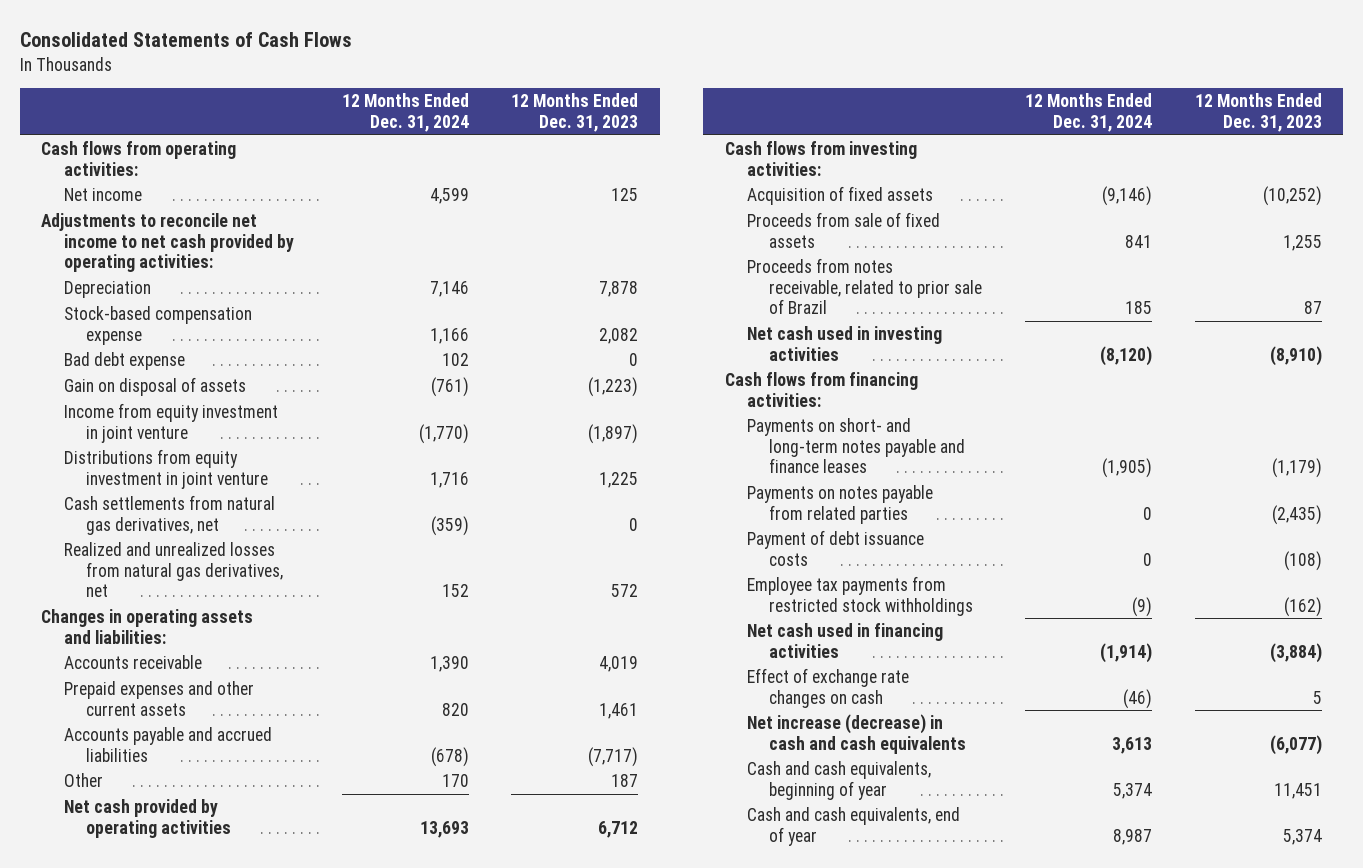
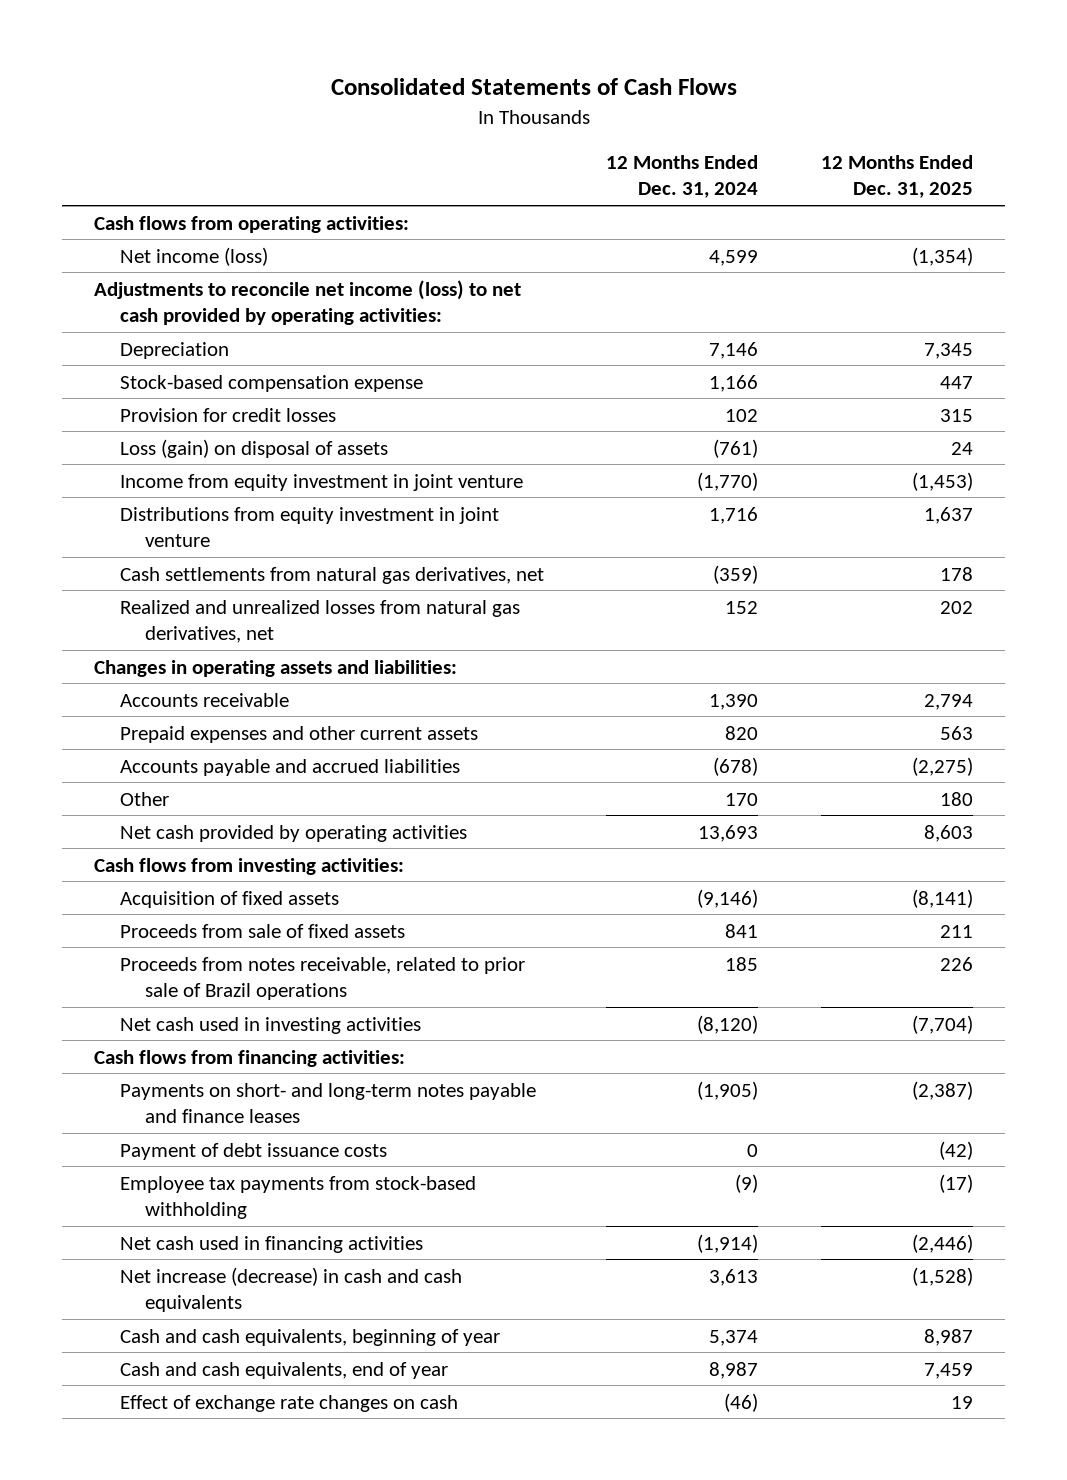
- | 12 Months Ended Dec. 31, 2024 | 12 Months Ended Dec. 31, 2023
+ | 12 Months Ended Dec. 31, 2024 | 12 Months Ended Dec. 31, 2025
- Net income | 4,599 | 125
- Adjustments to reconcile net income to net cash provided by operating activities:
+ Net income (loss) | 4,599 | (1,354)
+ Adjustments to reconcile net income (loss) to net cash provided by operating activities:
- Bad debt expense | 102 | 0
- Gain on disposal of assets | (761) | (1,223)
+ Provision for credit losses | 102 | 315
+ Loss (gain) on disposal of assets | (761) | 24
- Proceeds from notes receivable, related to prior sale of Brazil | 185 | 87
+ Proceeds from notes receivable, related to prior sale of Brazil operations | 185 | 226
- Payments on notes payable from related parties | 0 | (2,435)
- Employee tax payments from restricted stock withholdings | (9) | (162)
+ Employee tax payments from stock-based withholding | (9) | (17)
moved down: Effect of exchange rate changes on cash | (46) | 19

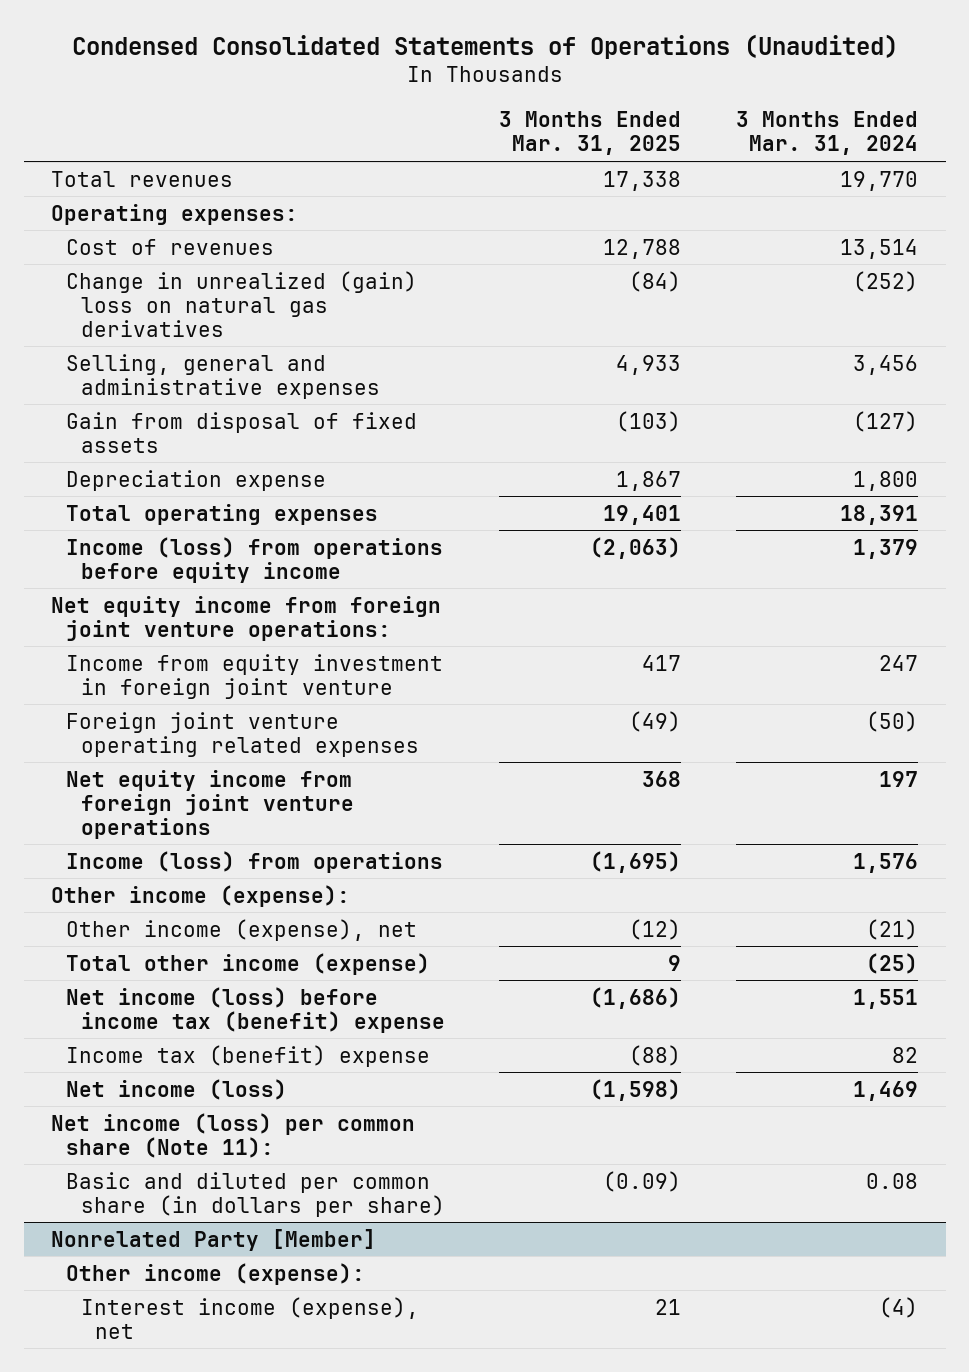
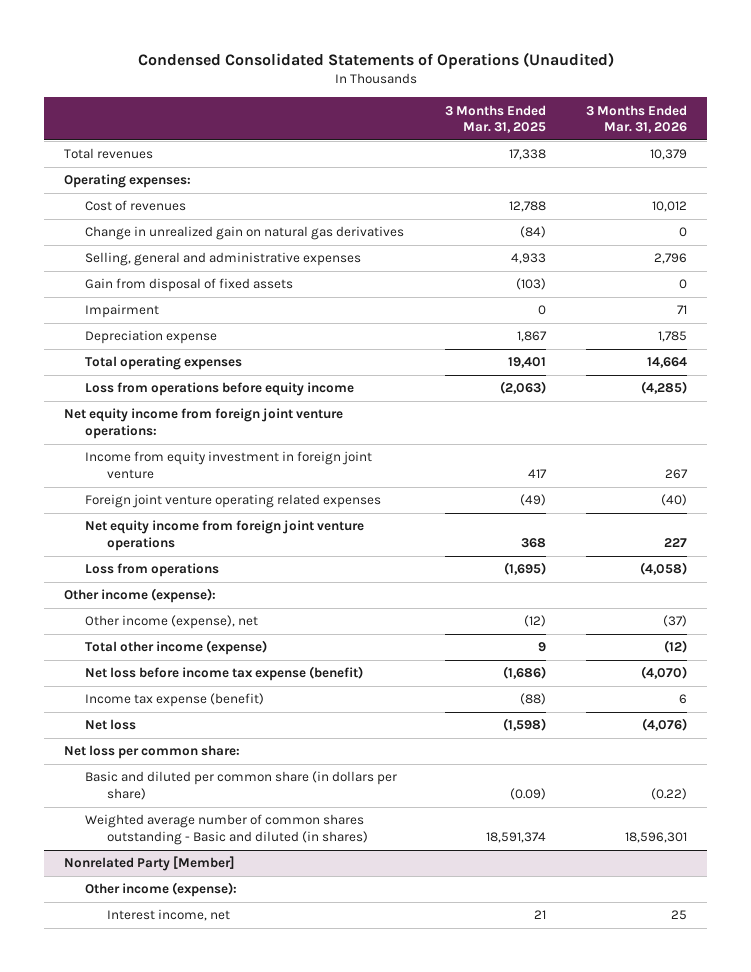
- | 3 Months Ended Mar. 31, 2025 | 3 Months Ended Mar. 31, 2024
+ | 3 Months Ended Mar. 31, 2025 | 3 Months Ended Mar. 31, 2026
- Change in unrealized (gain) loss on natural gas derivatives | (84) | (252)
+ Change in unrealized gain on natural gas derivatives | (84) | 0
+ Impairment | 0 | 71
- Income (loss) from operations before equity income | (2,063) | 1,379
+ Loss from operations before equity income | (2,063) | (4,285)
- Income (loss) from operations | (1,695) | 1,576
+ Loss from operations | (1,695) | (4,058)
- Net income (loss) before income tax (benefit) expense | (1,686) | 1,551
- Income tax (benefit) expense | (88) | 82
- Net income (loss) | (1,598) | 1,469
- Net income (loss) per common share (Note 11):
+ Net loss before income tax expense (benefit) | (1,686) | (4,070)
+ Income tax expense (benefit) | (88) | 6
+ Net loss | (1,598) | (4,076)
+ Net loss per common share:
+ Weighted average number of common shares outstanding - Basic and diluted (in shares) | 18,591,374 | 18,596,301
@ Nonrelated Party [Member]
- Interest income (expense), net | 21 | (4)
+ Interest income, net | 21 | 25

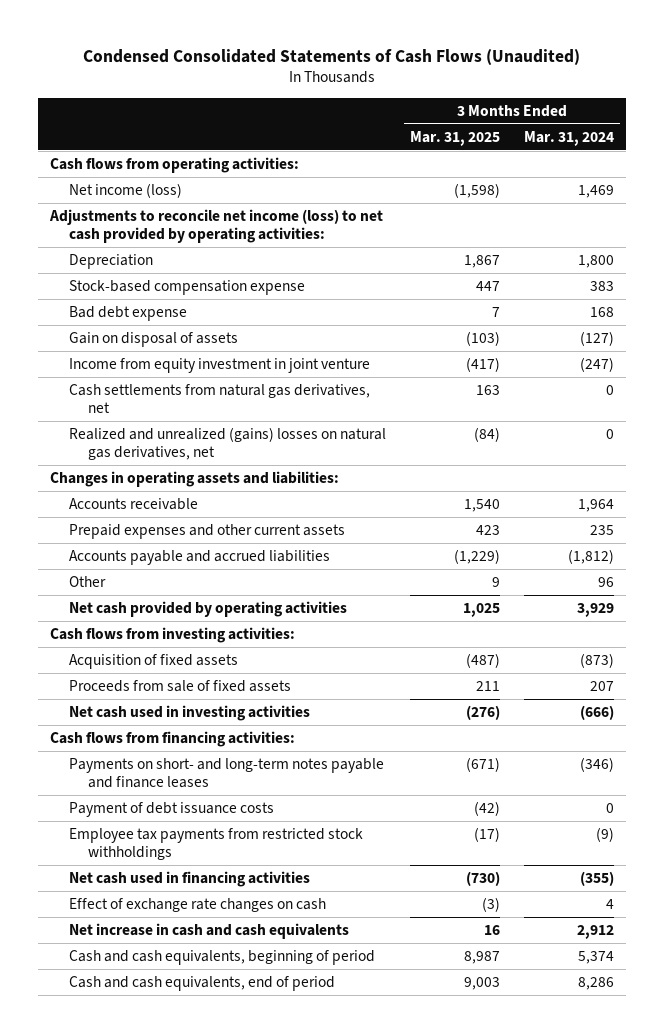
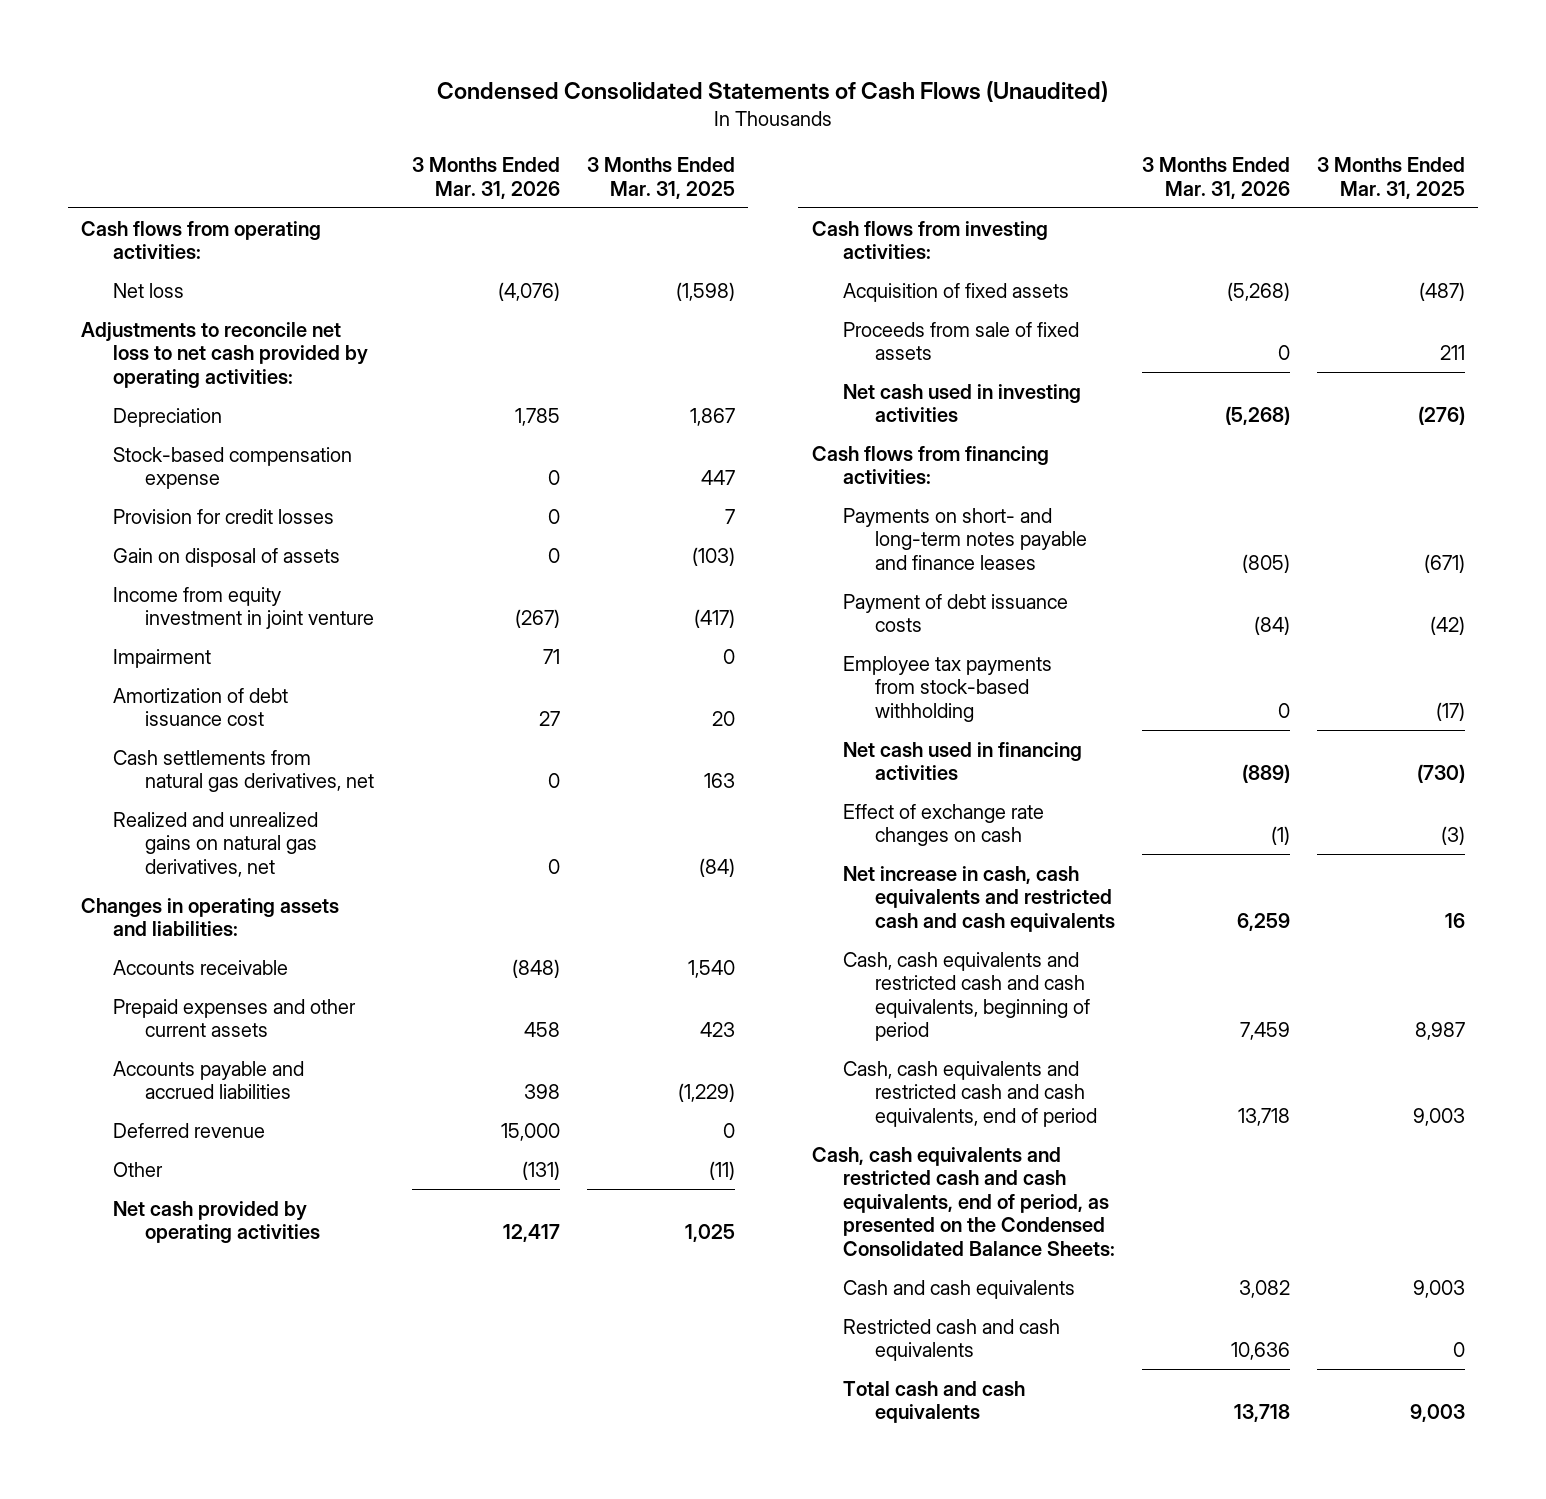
- | 3 Months Ended Mar. 31, 2025 | 3 Months Ended Mar. 31, 2024
+ | 3 Months Ended Mar. 31, 2026 | 3 Months Ended Mar. 31, 2025
- Net income (loss) | (1,598) | 1,469
- Adjustments to reconcile net income (loss) to net cash provided by operating activities:
+ Net loss | (4,076) | (1,598)
+ Adjustments to reconcile net loss to net cash provided by operating activities:
- Bad debt expense | 7 | 168
+ Provision for credit losses | 0 | 7
+ Impairment | 71 | 0
+ Amortization of debt issuance cost | 27 | 20
- Realized and unrealized (gains) losses on natural gas derivatives, net | (84) | 0
+ Realized and unrealized gains on natural gas derivatives, net | 0 | (84)
- Other | 9 | 96
+ Deferred revenue | 15,000 | 0
+ Other | (131) | (11)
- Employee tax payments from restricted stock withholdings | (17) | (9)
+ Employee tax payments from stock-based withholding | 0 | (17)
- Net increase in cash and cash equivalents | 16 | 2,912
- Cash and cash equivalents, beginning of period | 8,987 | 5,374
- Cash and cash equivalents, end of period | 9,003 | 8,286
+ Net increase in cash, cash equivalents and restricted cash and cash equivalents | 6,259 | 16
+ Cash, cash equivalents and restricted cash and cash equivalents, beginning of period | 7,459 | 8,987
+ Cash, cash equivalents and restricted cash and cash equivalents, end of period | 13,718 | 9,003
+ Cash, cash equivalents and restricted cash and cash equivalents, end of period, as presented on the Condensed Consolidated Balance Sheets:
+ Cash and cash equivalents | 3,082 | 9,003
+ Restricted cash and cash equivalents | 10,636 | 0
+ Total cash and cash equivalents | 13,718 | 9,003

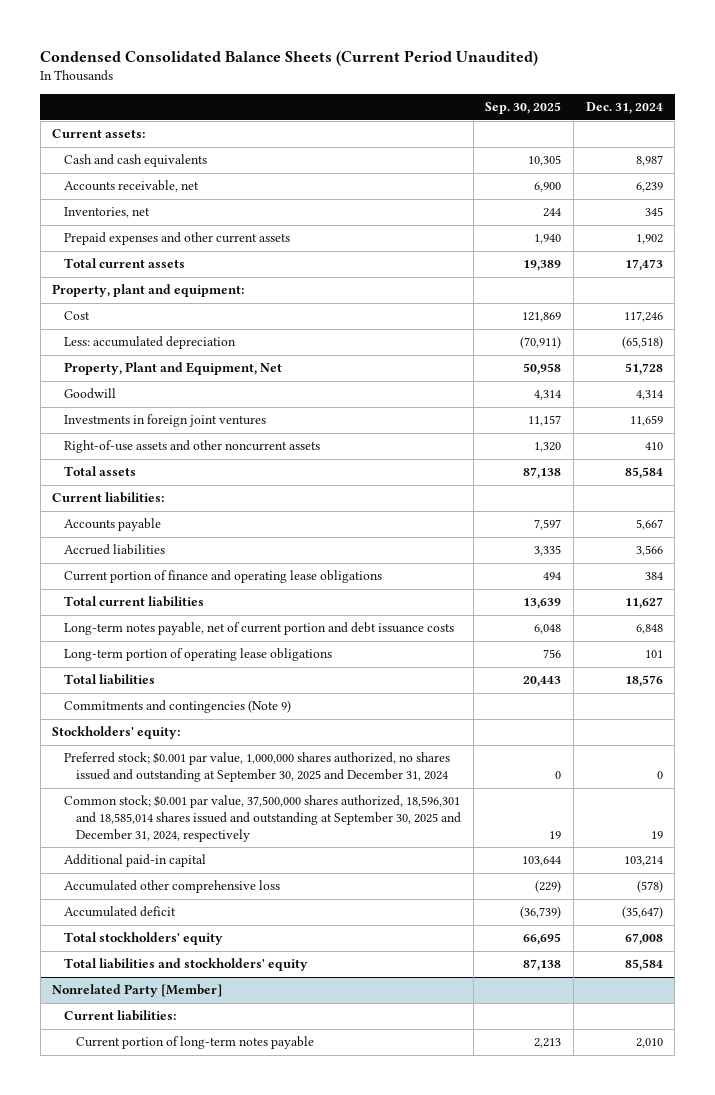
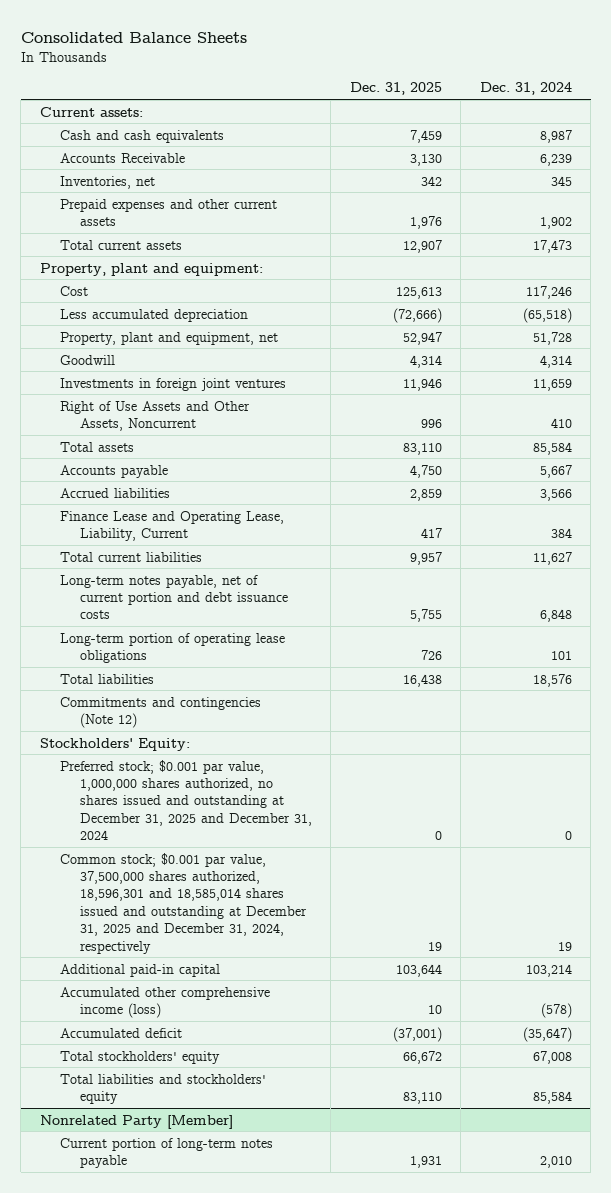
- Condensed Consolidated Balance Sheets (Current Period Unaudited)
+ Consolidated Balance Sheets
- | Sep. 30, 2025 | Dec. 31, 2024
+ | Dec. 31, 2025 | Dec. 31, 2024
- Accounts receivable, net | 6,900 | 6,239
+ Accounts Receivable | 3,130 | 6,239
- Less: accumulated depreciation | (70,911) | (65,518)
- Property, Plant and Equipment, Net | 50,958 | 51,728
+ Less accumulated depreciation | (72,666) | (65,518)
+ Property, plant and equipment, net | 52,947 | 51,728
- Right-of-use assets and other noncurrent assets | 1,320 | 410
+ Right of Use Assets and Other Assets, Noncurrent | 996 | 410
- Current liabilities:
- Current portion of finance and operating lease obligations | 494 | 384
+ Finance Lease and Operating Lease, Liability, Current | 417 | 384
- Commitments and contingencies (Note 9)
- Stockholders' equity:
- Preferred stock; $0.001 par value, 1,000,000 shares authorized, no shares issued and outstanding at September 30, 2025 and December 31, 2024 | 0 | 0
- Common stock; $0.001 par value, 37,500,000 shares authorized, 18,596,301 and 18,585,014 shares issued and outstanding at September 30, 2025 and December 31, 2024, respectively | 19 | 19
+ Commitments and contingencies (Note 12)
+ Stockholders' Equity:
+ Preferred stock; $0.001 par value, 1,000,000 shares authorized, no shares issued and outstanding at December 31, 2025 and December 31, 2024 | 0 | 0
+ Common stock; $0.001 par value, 37,500,000 shares authorized, 18,596,301 and 18,585,014 shares issued and outstanding at December 31, 2025 and December 31, 2024, respectively | 19 | 19
- Accumulated other comprehensive loss | (229) | (578)
+ Accumulated other comprehensive income (loss) | 10 | (578)
@ Nonrelated Party [Member]
- Current liabilities:

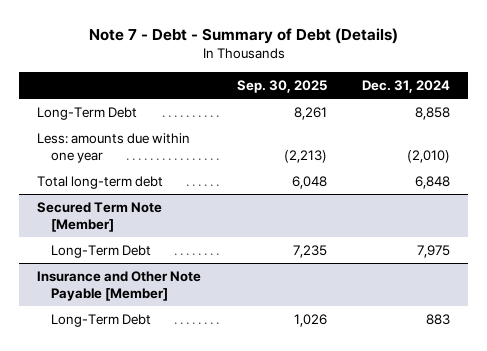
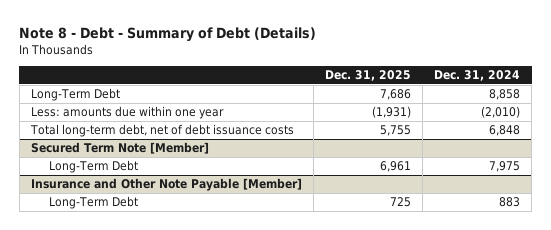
- Note 7 - Debt - Summary of Debt (Details)
+ Note 8 - Debt - Summary of Debt (Details)
- | Sep. 30, 2025 | Dec. 31, 2024
+ | Dec. 31, 2025 | Dec. 31, 2024
- Total long-term debt | 6,048 | 6,848
+ Total long-term debt, net of debt issuance costs | 5,755 | 6,848

